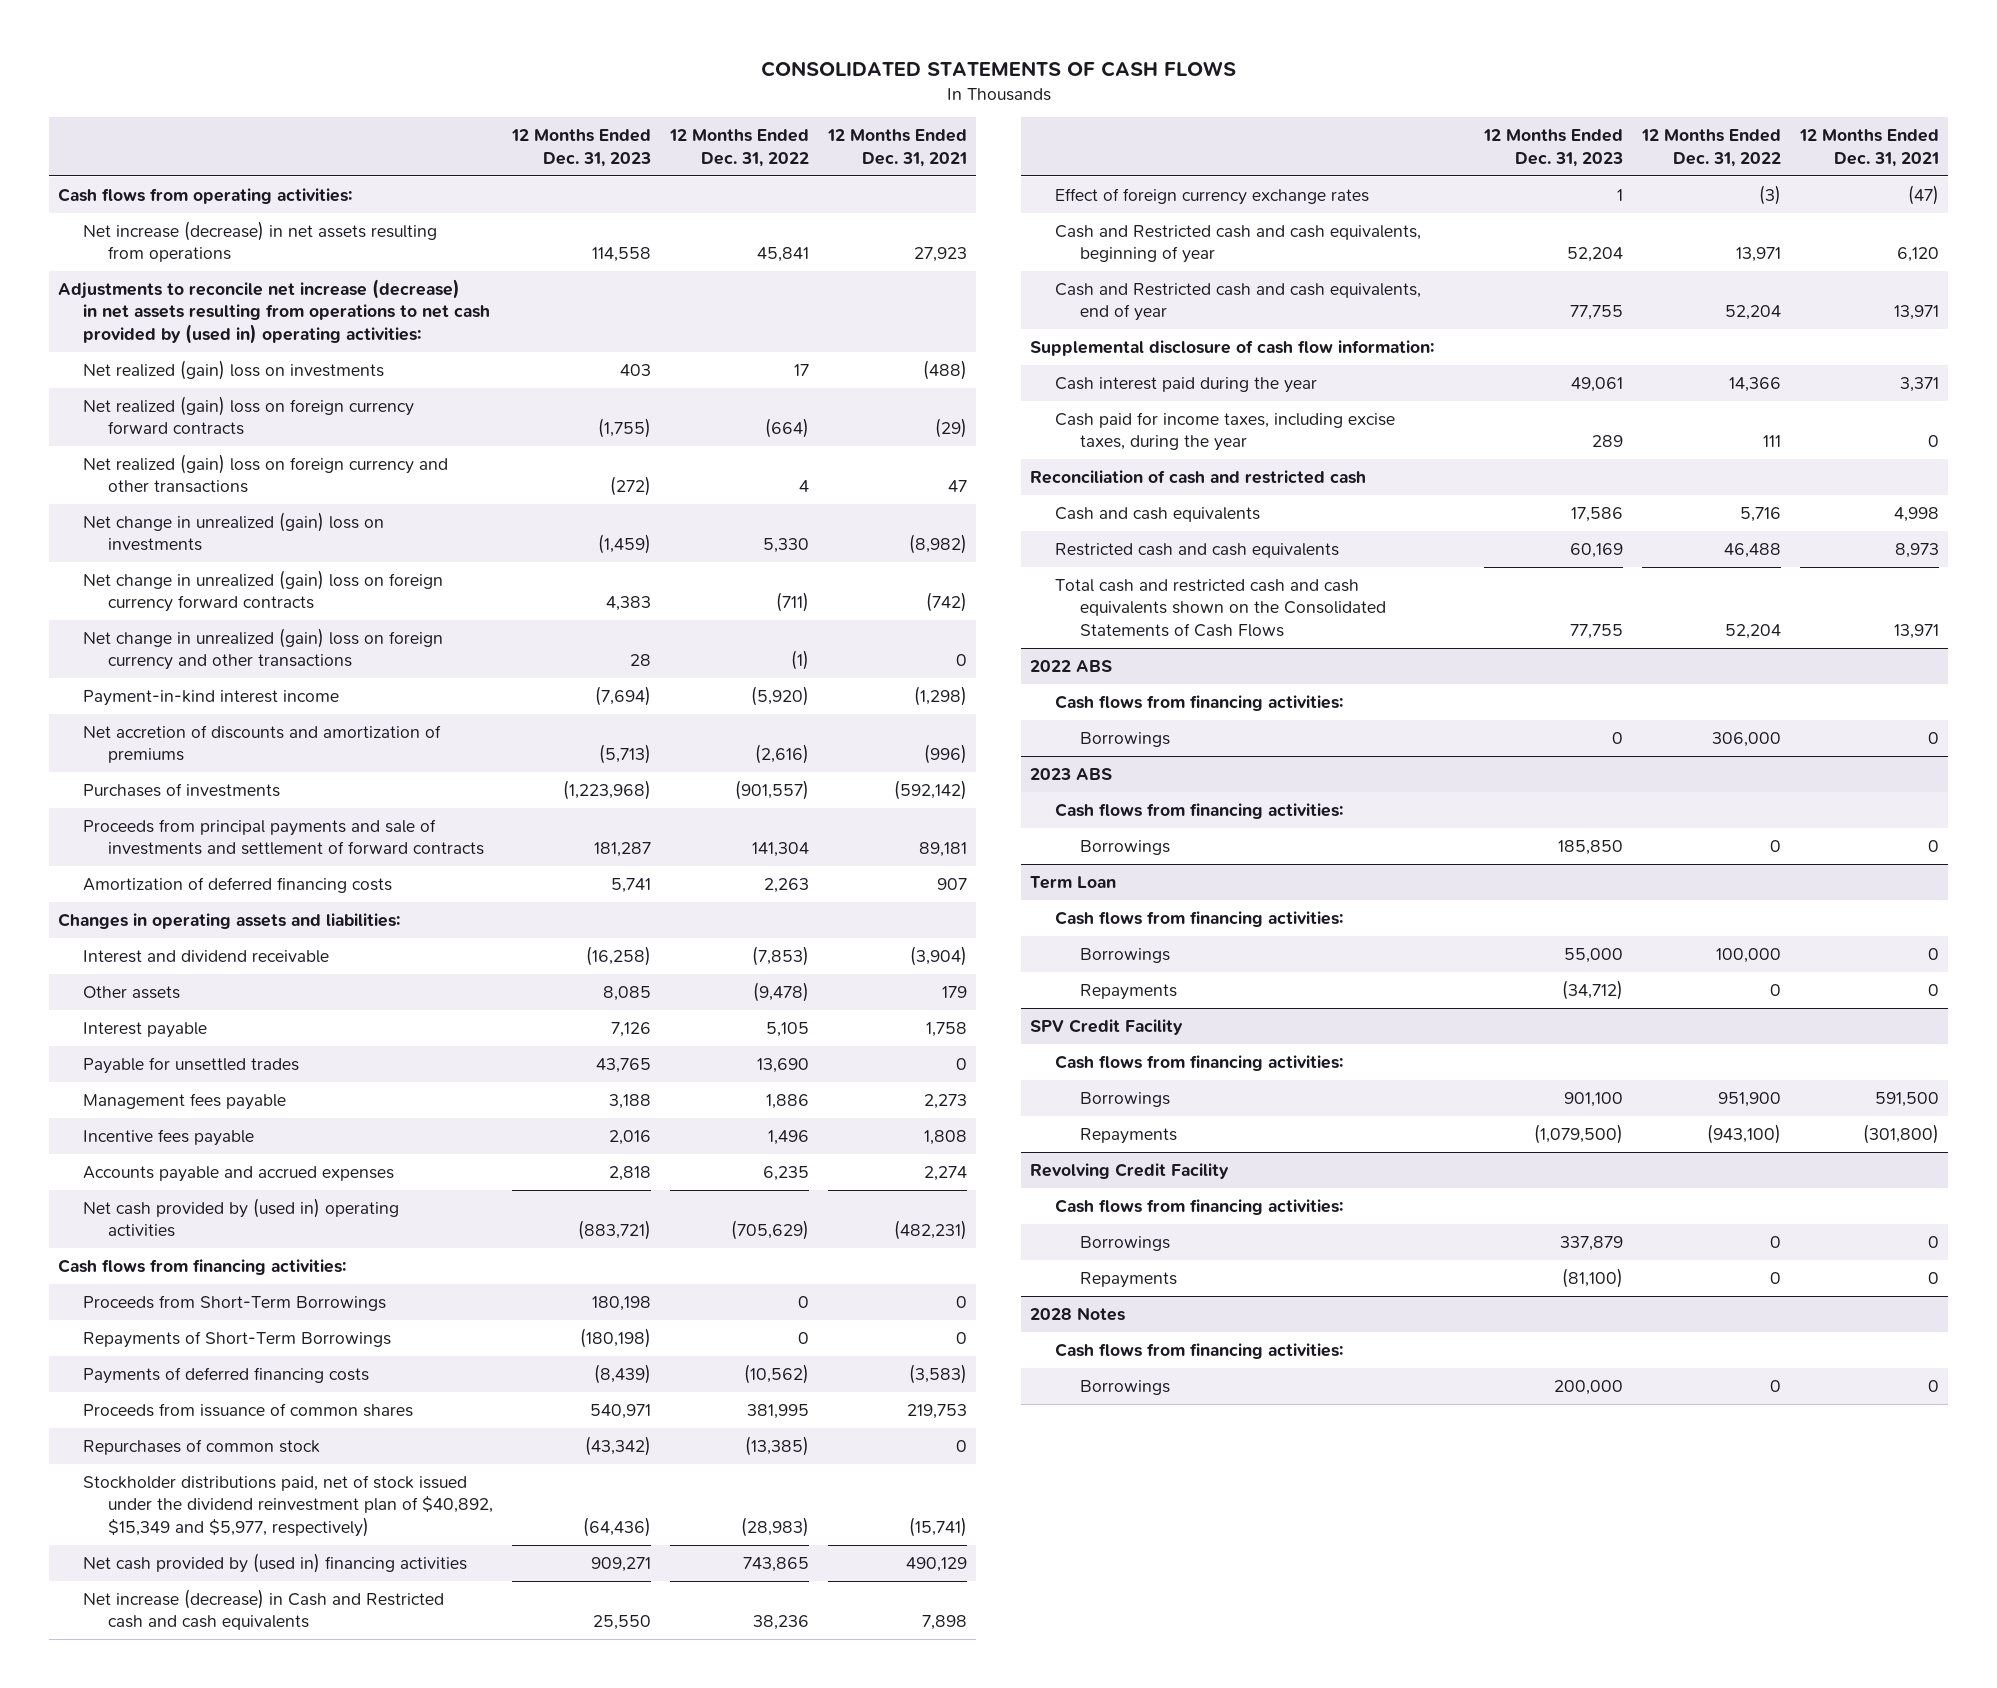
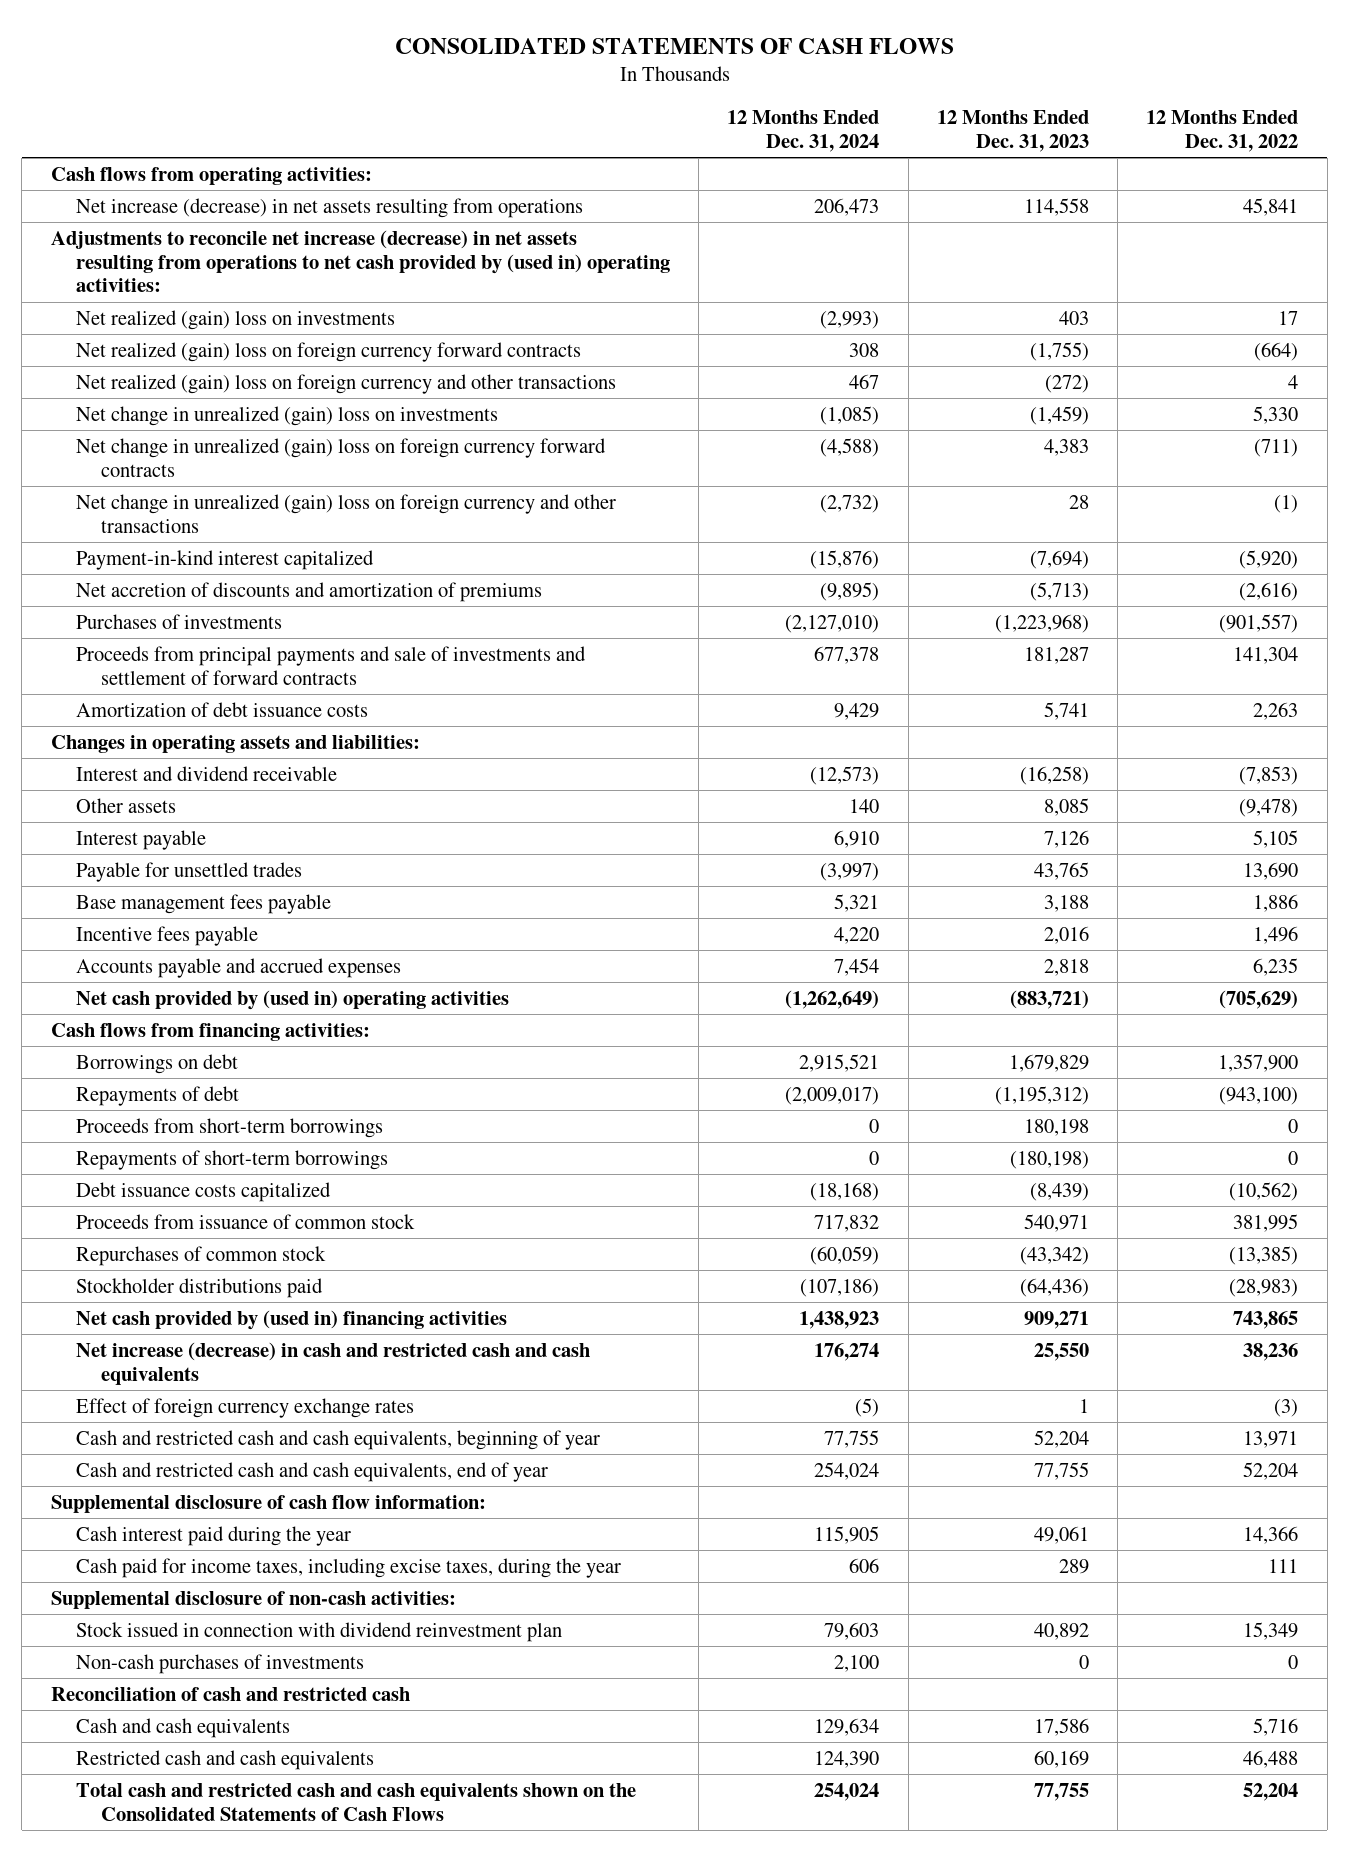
- | 12 Months Ended Dec. 31, 2023 | 12 Months Ended Dec. 31, 2022 | 12 Months Ended Dec. 31, 2021
+ | 12 Months Ended Dec. 31, 2024 | 12 Months Ended Dec. 31, 2023 | 12 Months Ended Dec. 31, 2022
- Payment-in-kind interest income | (7,694) | (5,920) | (1,298)
+ Payment-in-kind interest capitalized | (15,876) | (7,694) | (5,920)
- Amortization of deferred financing costs | 5,741 | 2,263 | 907
+ Amortization of debt issuance costs | 9,429 | 5,741 | 2,263
- Management fees payable | 3,188 | 1,886 | 2,273
+ Base management fees payable | 5,321 | 3,188 | 1,886
- Proceeds from Short-Term Borrowings | 180,198 | 0 | 0
- Repayments of Short-Term Borrowings | (180,198) | 0 | 0
- Payments of deferred financing costs | (8,439) | (10,562) | (3,583)
- Proceeds from issuance of common shares | 540,971 | 381,995 | 219,753
+ Borrowings on debt | 2,915,521 | 1,679,829 | 1,357,900
+ Repayments of debt | (2,009,017) | (1,195,312) | (943,100)
+ Proceeds from short-term borrowings | 0 | 180,198 | 0
+ Repayments of short-term borrowings | 0 | (180,198) | 0
+ Debt issuance costs capitalized | (18,168) | (8,439) | (10,562)
+ Proceeds from issuance of common stock | 717,832 | 540,971 | 381,995
- Stockholder distributions paid, net of stock issued under the dividend reinvestment plan of $40,892, $15,349 and $5,977, respectively) | (64,436) | (28,983) | (15,741)
+ Stockholder distributions paid | (107,186) | (64,436) | (28,983)
- Net increase (decrease) in Cash and Restricted cash and cash equivalents | 25,550 | 38,236 | 7,898
+ Net increase (decrease) in cash and restricted cash and cash equivalents | 176,274 | 25,550 | 38,236
- Cash and Restricted cash and cash equivalents, beginning of year | 52,204 | 13,971 | 6,120
- Cash and Restricted cash and cash equivalents, end of year | 77,755 | 52,204 | 13,971
+ Cash and restricted cash and cash equivalents, beginning of year | 77,755 | 52,204 | 13,971
+ Cash and restricted cash and cash equivalents, end of year | 254,024 | 77,755 | 52,204
+ Supplemental disclosure of non-cash activities:
+ Stock issued in connection with dividend reinvestment plan | 79,603 | 40,892 | 15,349
+ Non-cash purchases of investments | 2,100 | 0 | 0
- 2022 ABS
- Cash flows from financing activities:
- Borrowings | 0 | 306,000 | 0
- 2023 ABS
- Cash flows from financing activities:
- Borrowings | 185,850 | 0 | 0
- Term Loan
- Cash flows from financing activities:
- Borrowings | 55,000 | 100,000 | 0
- Repayments | (34,712) | 0 | 0
- SPV Credit Facility
- Cash flows from financing activities:
- Borrowings | 901,100 | 951,900 | 591,500
- Repayments | (1,079,500) | (943,100) | (301,800)
- Revolving Credit Facility
- Cash flows from financing activities:
- Borrowings | 337,879 | 0 | 0
- Repayments | (81,100) | 0 | 0
- 2028 Notes
- Cash flows from financing activities:
- Borrowings | 200,000 | 0 | 0

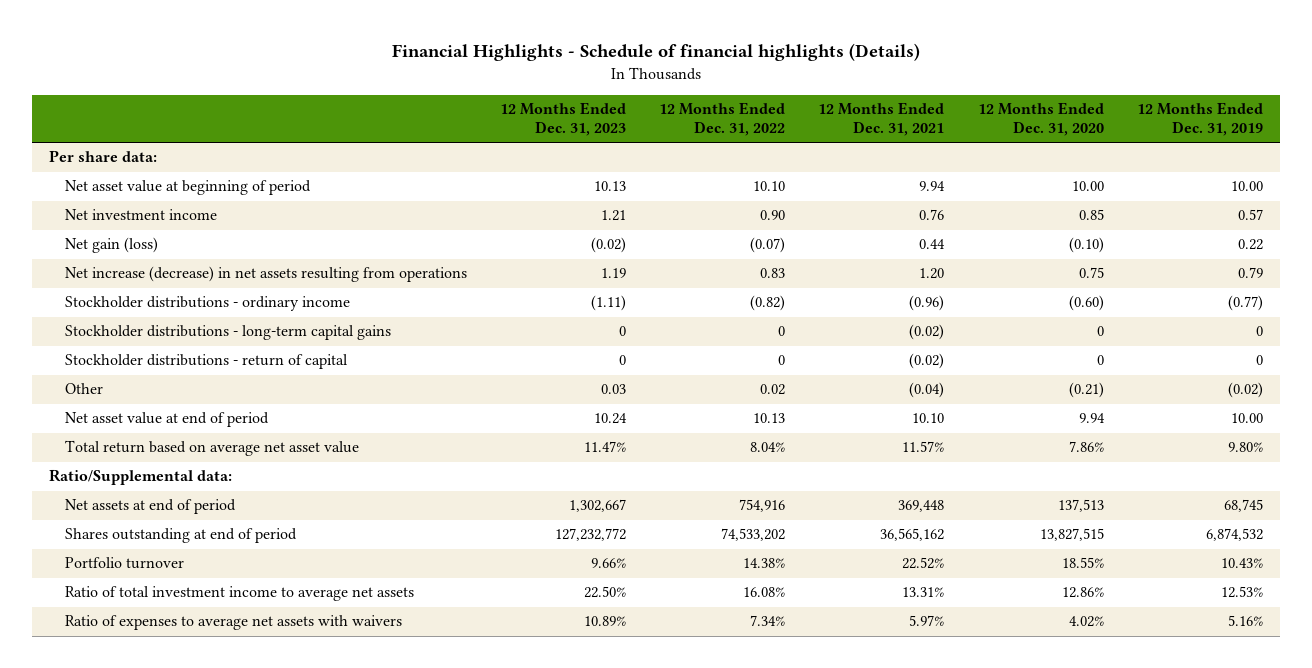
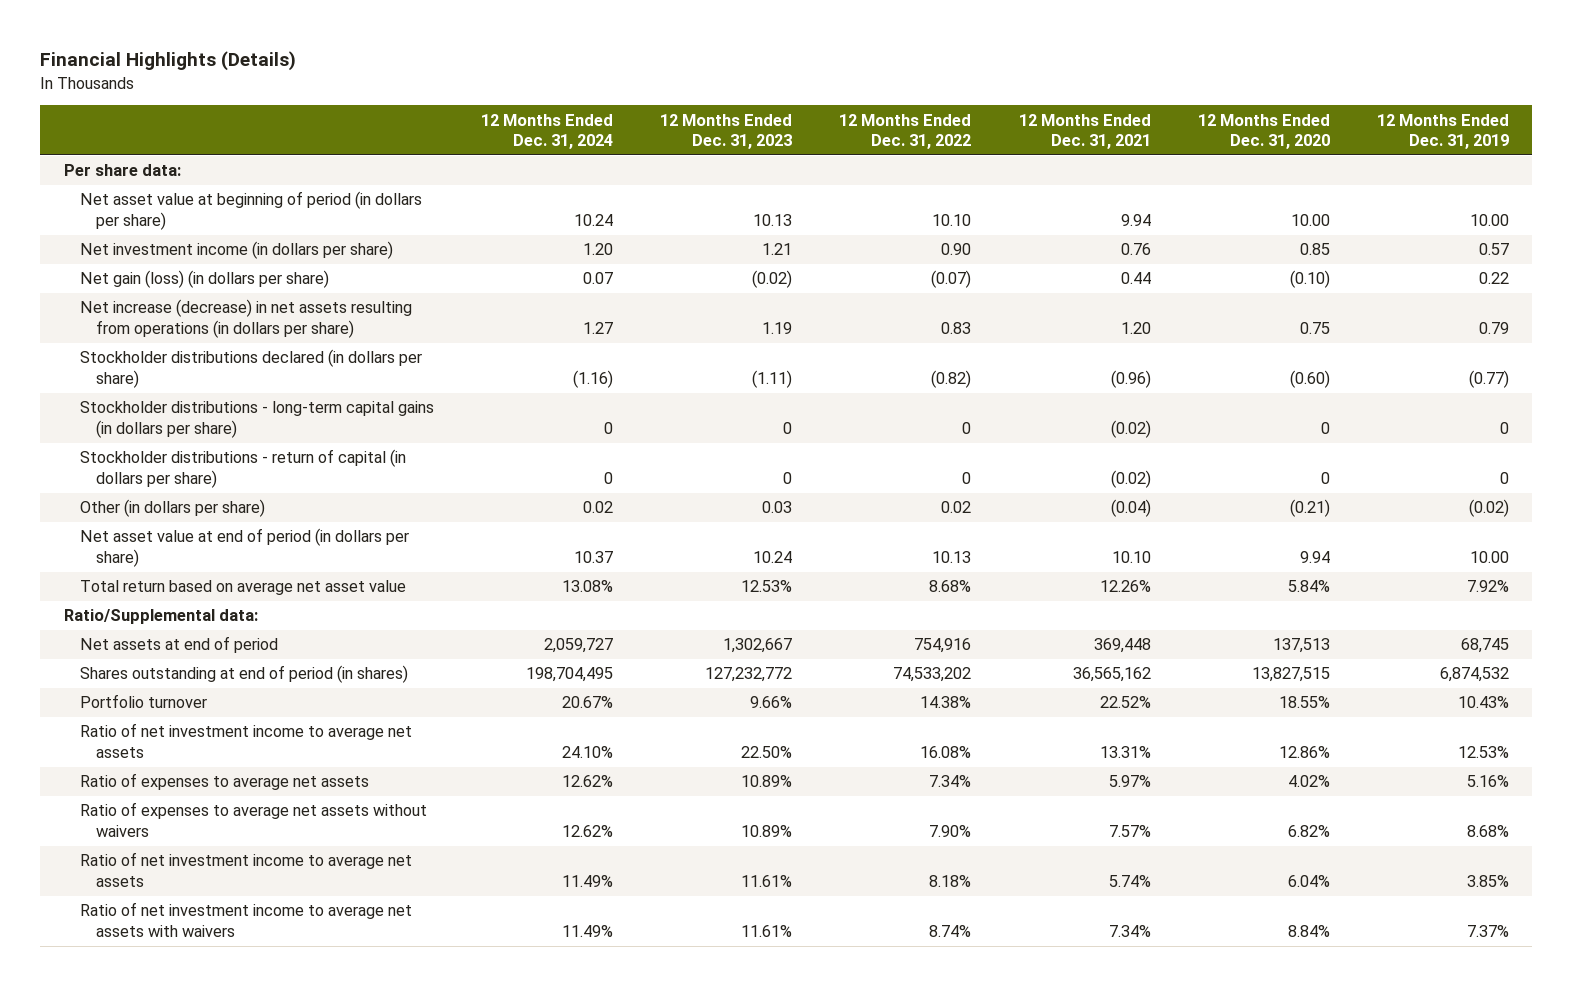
- Financial Highlights - Schedule of financial highlights (Details)
+ Financial Highlights (Details)
- | 12 Months Ended Dec. 31, 2023 | 12 Months Ended Dec. 31, 2022 | 12 Months Ended Dec. 31, 2021 | 12 Months Ended Dec. 31, 2020 | 12 Months Ended Dec. 31, 2019
+ | 12 Months Ended Dec. 31, 2024 | 12 Months Ended Dec. 31, 2023 | 12 Months Ended Dec. 31, 2022 | 12 Months Ended Dec. 31, 2021 | 12 Months Ended Dec. 31, 2020 | 12 Months Ended Dec. 31, 2019
- Net asset value at beginning of period | 10.13 | 10.10 | 9.94 | 10.00 | 10.00
- Net investment income | 1.21 | 0.90 | 0.76 | 0.85 | 0.57
- Net gain (loss) | (0.02) | (0.07) | 0.44 | (0.10) | 0.22
- Net increase (decrease) in net assets resulting from operations | 1.19 | 0.83 | 1.20 | 0.75 | 0.79
- Stockholder distributions - ordinary income | (1.11) | (0.82) | (0.96) | (0.60) | (0.77)
- Stockholder distributions - long-term capital gains | 0 | 0 | (0.02) | 0 | 0
- Stockholder distributions - return of capital | 0 | 0 | (0.02) | 0 | 0
- Other | 0.03 | 0.02 | (0.04) | (0.21) | (0.02)
- Net asset value at end of period | 10.24 | 10.13 | 10.10 | 9.94 | 10.00
- Total return based on average net asset value | 11.47% | 8.04% | 11.57% | 7.86% | 9.80%
+ Net asset value at beginning of period (in dollars per share) | 10.24 | 10.13 | 10.10 | 9.94 | 10.00 | 10.00
+ Net investment income (in dollars per share) | 1.20 | 1.21 | 0.90 | 0.76 | 0.85 | 0.57
+ Net gain (loss) (in dollars per share) | 0.07 | (0.02) | (0.07) | 0.44 | (0.10) | 0.22
+ Net increase (decrease) in net assets resulting from operations (in dollars per share) | 1.27 | 1.19 | 0.83 | 1.20 | 0.75 | 0.79
+ Stockholder distributions declared (in dollars per share) | (1.16) | (1.11) | (0.82) | (0.96) | (0.60) | (0.77)
+ Stockholder distributions - long-term capital gains (in dollars per share) | 0 | 0 | 0 | (0.02) | 0 | 0
+ Stockholder distributions - return of capital (in dollars per share) | 0 | 0 | 0 | (0.02) | 0 | 0
+ Other (in dollars per share) | 0.02 | 0.03 | 0.02 | (0.04) | (0.21) | (0.02)
+ Net asset value at end of period (in dollars per share) | 10.37 | 10.24 | 10.13 | 10.10 | 9.94 | 10.00
+ Total return based on average net asset value | 13.08% | 12.53% | 8.68% | 12.26% | 5.84% | 7.92%
- Shares outstanding at end of period | 127,232,772 | 74,533,202 | 36,565,162 | 13,827,515 | 6,874,532
+ Shares outstanding at end of period (in shares) | 198,704,495 | 127,232,772 | 74,533,202 | 36,565,162 | 13,827,515 | 6,874,532
- Ratio of total investment income to average net assets | 22.50% | 16.08% | 13.31% | 12.86% | 12.53%
- Ratio of expenses to average net assets with waivers | 10.89% | 7.34% | 5.97% | 4.02% | 5.16%
+ Ratio of net investment income to average net assets | 24.10% | 22.50% | 16.08% | 13.31% | 12.86% | 12.53%
+ Ratio of expenses to average net assets | 12.62% | 10.89% | 7.34% | 5.97% | 4.02% | 5.16%
+ Ratio of expenses to average net assets without waivers | 12.62% | 10.89% | 7.90% | 7.57% | 6.82% | 8.68%
+ Ratio of net investment income to average net assets | 11.49% | 11.61% | 8.18% | 5.74% | 6.04% | 3.85%
+ Ratio of net investment income to average net assets with waivers | 11.49% | 11.61% | 8.74% | 7.34% | 8.84% | 7.37%

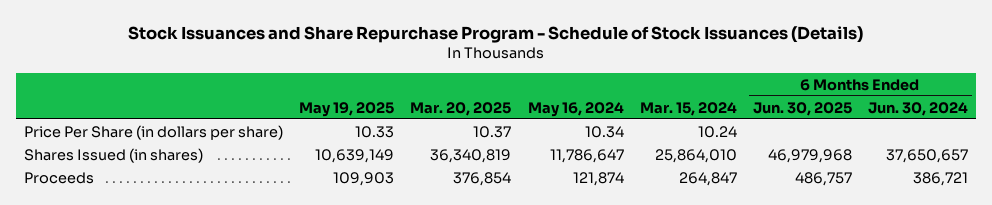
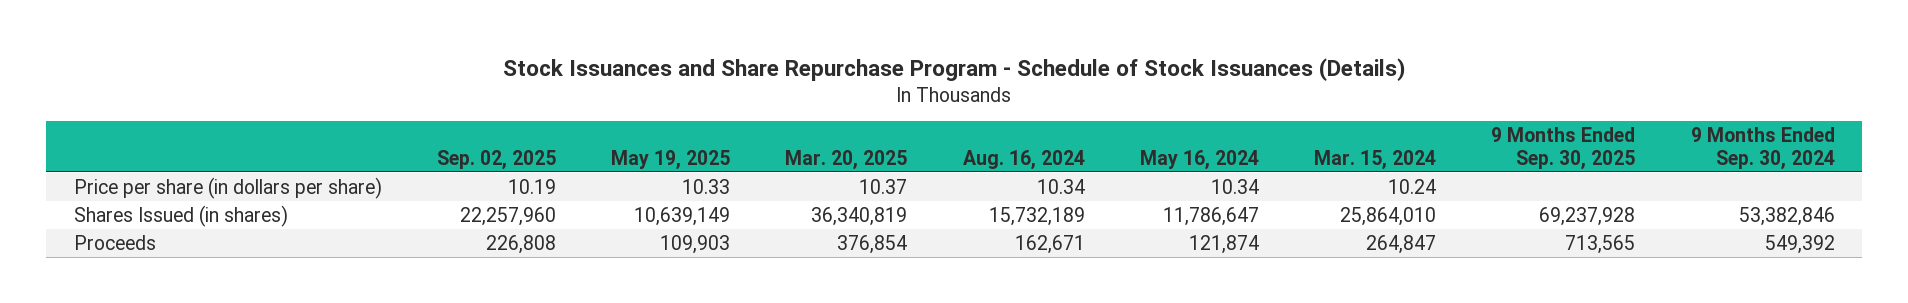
- | May 19, 2025 | Mar. 20, 2025 | May 16, 2024 | Mar. 15, 2024 | 6 Months Ended Jun. 30, 2025 | 6 Months Ended Jun. 30, 2024
+ | Sep. 02, 2025 | May 19, 2025 | Mar. 20, 2025 | Aug. 16, 2024 | May 16, 2024 | Mar. 15, 2024 | 9 Months Ended Sep. 30, 2025 | 9 Months Ended Sep. 30, 2024
- Price Per Share (in dollars per share) | 10.33 | 10.37 | 10.34 | 10.24 | |
+ Price per share (in dollars per share) | 10.19 | 10.33 | 10.37 | 10.34 | 10.34 | 10.24 | |

